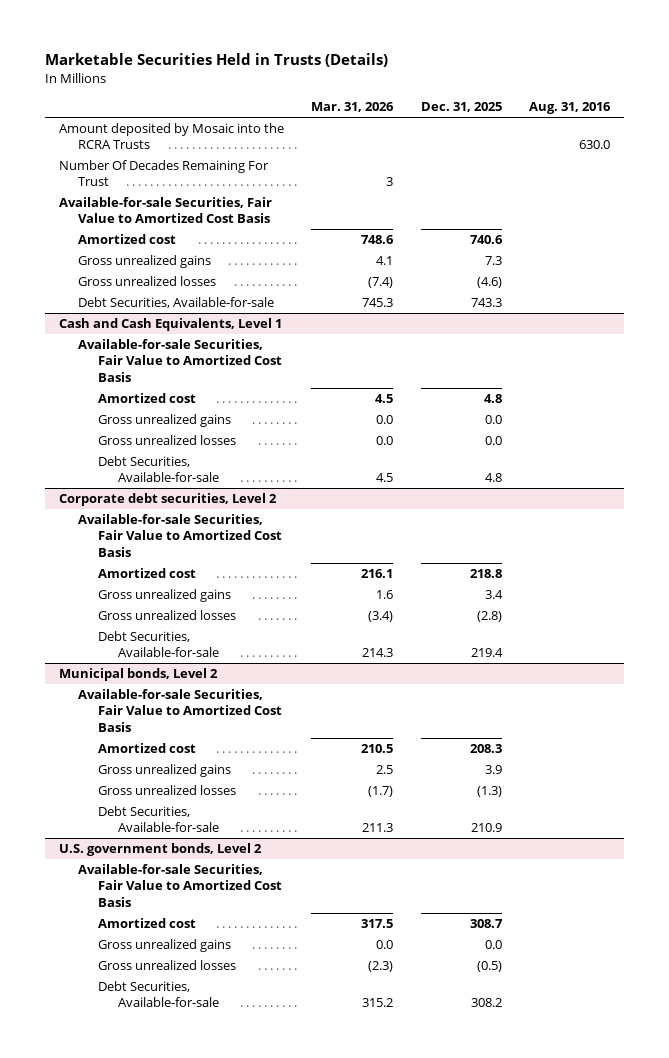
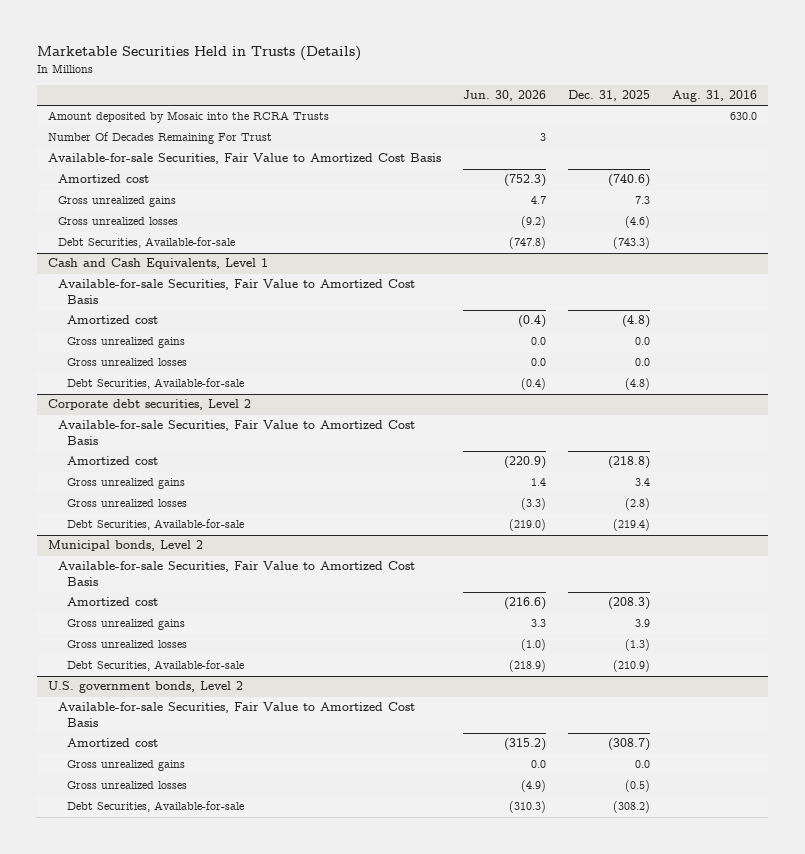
- | Mar. 31, 2026 | Dec. 31, 2025 | Aug. 31, 2016
+ | Jun. 30, 2026 | Dec. 31, 2025 | Aug. 31, 2016
- Amortized cost | 748.6 | 740.6 |
+ Amortized cost | (752.3) | (740.6) |
- Debt Securities, Available-for-sale | 745.3 | 743.3 |
+ Debt Securities, Available-for-sale | (747.8) | (743.3) |
@ Cash and Cash Equivalents, Level 1
- Amortized cost | 4.5 | 4.8 |
+ Amortized cost | (0.4) | (4.8) |
- Debt Securities, Available-for-sale | 4.5 | 4.8 |
+ Debt Securities, Available-for-sale | (0.4) | (4.8) |
@ Corporate debt securities, Level 2
- Amortized cost | 216.1 | 218.8 |
+ Amortized cost | (220.9) | (218.8) |
- Debt Securities, Available-for-sale | 214.3 | 219.4 |
+ Debt Securities, Available-for-sale | (219.0) | (219.4) |
@ Municipal bonds, Level 2
- Amortized cost | 210.5 | 208.3 |
+ Amortized cost | (216.6) | (208.3) |
- Debt Securities, Available-for-sale | 211.3 | 210.9 |
+ Debt Securities, Available-for-sale | (218.9) | (210.9) |
@ U.S. government bonds, Level 2
- Amortized cost | 317.5 | 308.7 |
+ Amortized cost | (315.2) | (308.7) |
- Debt Securities, Available-for-sale | 315.2 | 308.2 |
+ Debt Securities, Available-for-sale | (310.3) | (308.2) |

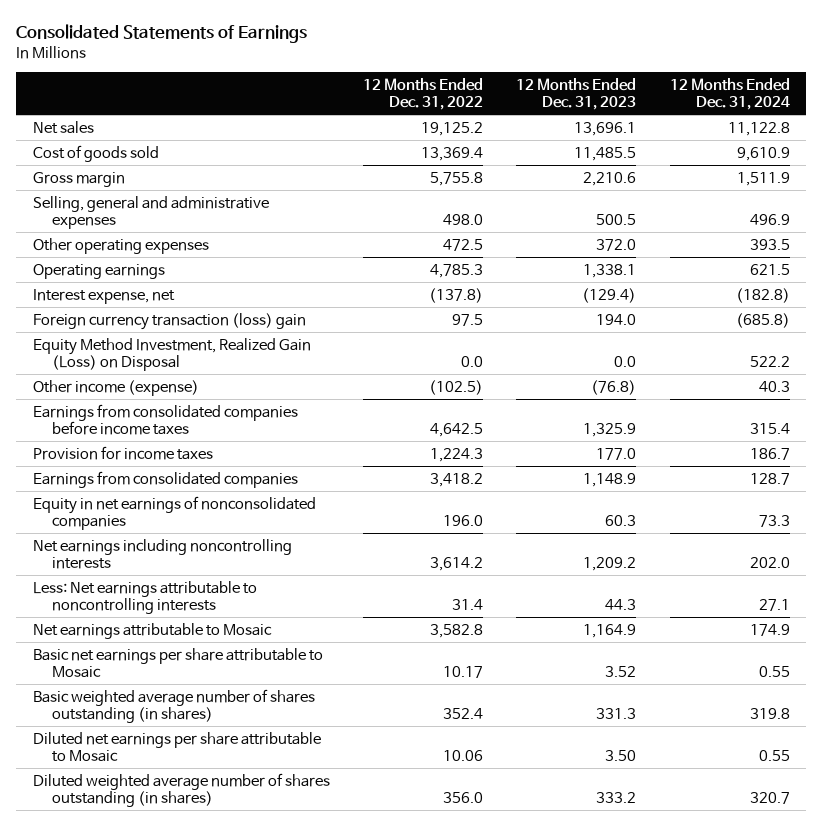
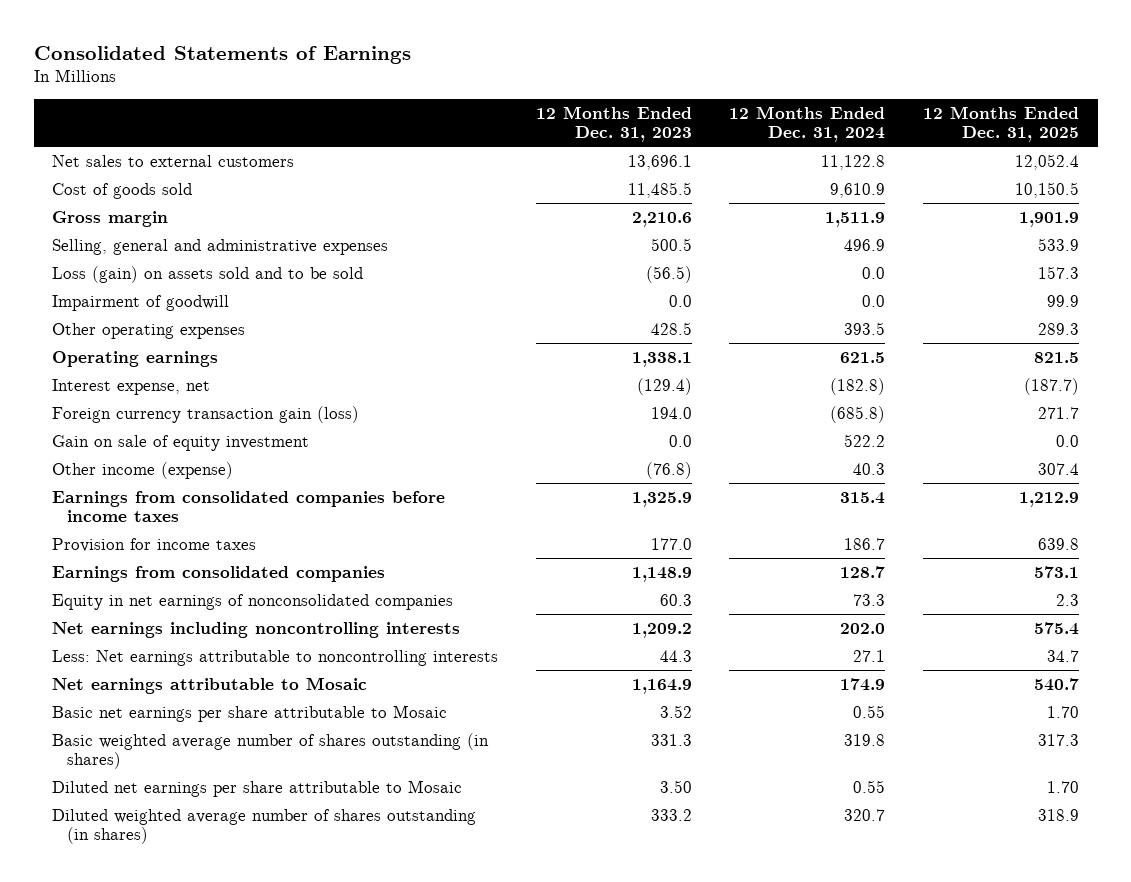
- | 12 Months Ended Dec. 31, 2022 | 12 Months Ended Dec. 31, 2023 | 12 Months Ended Dec. 31, 2024
+ | 12 Months Ended Dec. 31, 2023 | 12 Months Ended Dec. 31, 2024 | 12 Months Ended Dec. 31, 2025
- Net sales | 19,125.2 | 13,696.1 | 11,122.8
+ Net sales to external customers | 13,696.1 | 11,122.8 | 12,052.4
- Other operating expenses | 472.5 | 372.0 | 393.5
+ Loss (gain) on assets sold and to be sold | (56.5) | 0.0 | 157.3
+ Impairment of goodwill | 0.0 | 0.0 | 99.9
+ Other operating expenses | 428.5 | 393.5 | 289.3
- Foreign currency transaction (loss) gain | 97.5 | 194.0 | (685.8)
- Equity Method Investment, Realized Gain (Loss) on Disposal | 0.0 | 0.0 | 522.2
+ Foreign currency transaction gain (loss) | 194.0 | (685.8) | 271.7
+ Gain on sale of equity investment | 0.0 | 522.2 | 0.0

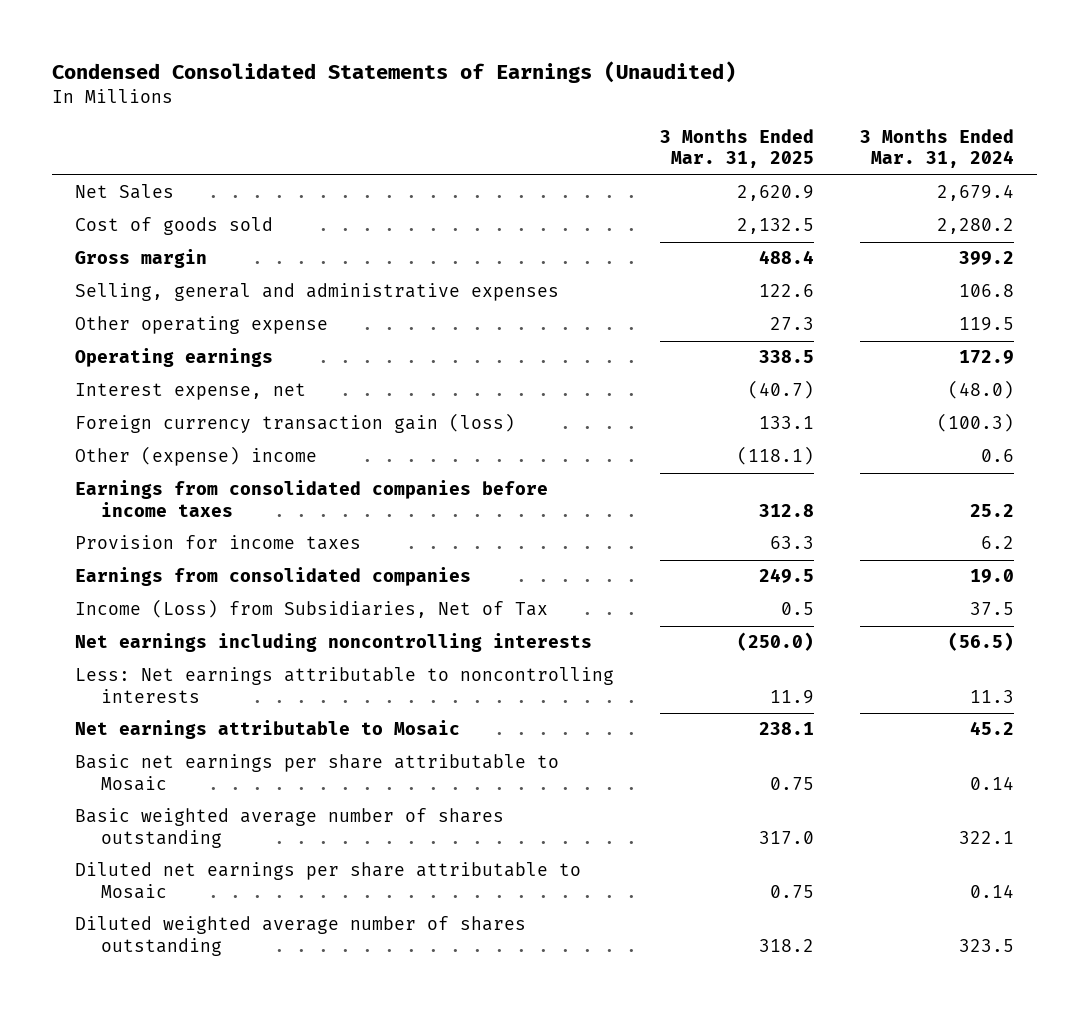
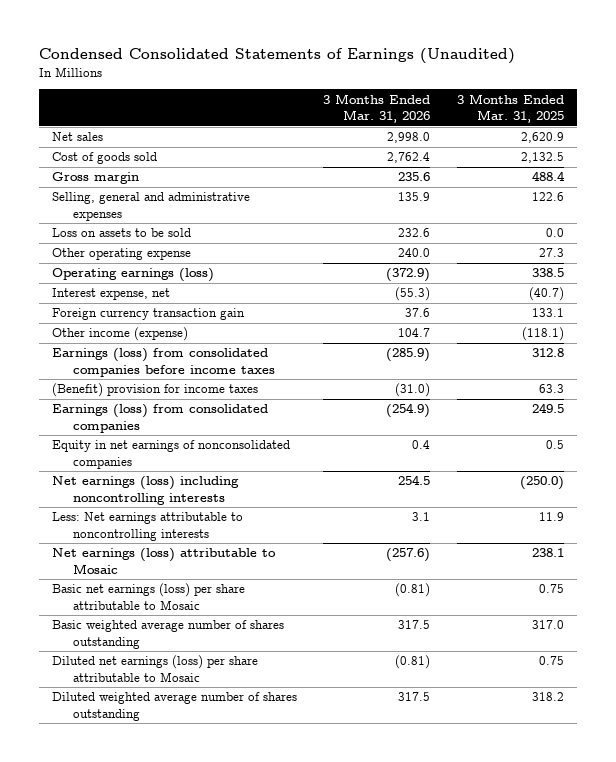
- | 3 Months Ended Mar. 31, 2025 | 3 Months Ended Mar. 31, 2024
+ | 3 Months Ended Mar. 31, 2026 | 3 Months Ended Mar. 31, 2025
- Net Sales | 2,620.9 | 2,679.4
+ Net sales | 2,998.0 | 2,620.9
+ Loss on assets to be sold | 232.6 | 0.0
- Operating earnings | 338.5 | 172.9
+ Operating earnings (loss) | (372.9) | 338.5
- Foreign currency transaction gain (loss) | 133.1 | (100.3)
- Other (expense) income | (118.1) | 0.6
- Earnings from consolidated companies before income taxes | 312.8 | 25.2
- Provision for income taxes | 63.3 | 6.2
- Earnings from consolidated companies | 249.5 | 19.0
- Income (Loss) from Subsidiaries, Net of Tax | 0.5 | 37.5
- Net earnings including noncontrolling interests | (250.0) | (56.5)
+ Foreign currency transaction gain | 37.6 | 133.1
+ Other income (expense) | 104.7 | (118.1)
+ Earnings (loss) from consolidated companies before income taxes | (285.9) | 312.8
+ (Benefit) provision for income taxes | (31.0) | 63.3
+ Earnings (loss) from consolidated companies | (254.9) | 249.5
+ Equity in net earnings of nonconsolidated companies | 0.4 | 0.5
+ Net earnings (loss) including noncontrolling interests | 254.5 | (250.0)
- Net earnings attributable to Mosaic | 238.1 | 45.2
- Basic net earnings per share attributable to Mosaic | 0.75 | 0.14
+ Net earnings (loss) attributable to Mosaic | (257.6) | 238.1
+ Basic net earnings (loss) per share attributable to Mosaic | (0.81) | 0.75
- Diluted net earnings per share attributable to Mosaic | 0.75 | 0.14
+ Diluted net earnings (loss) per share attributable to Mosaic | (0.81) | 0.75

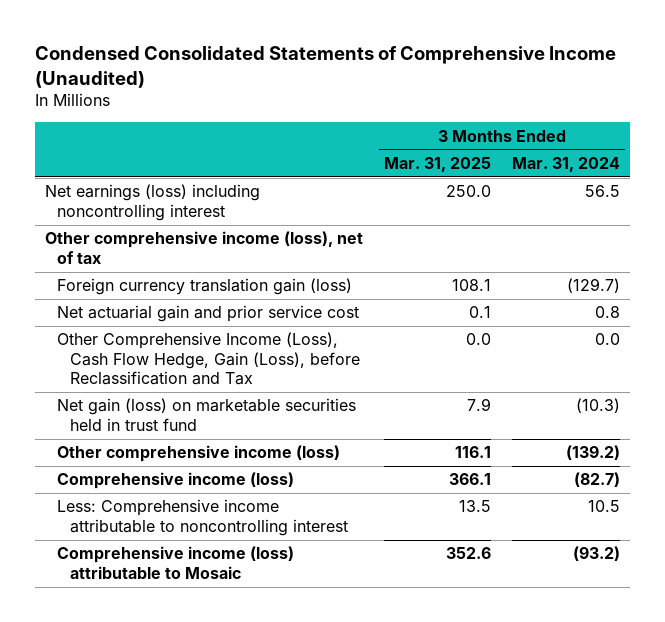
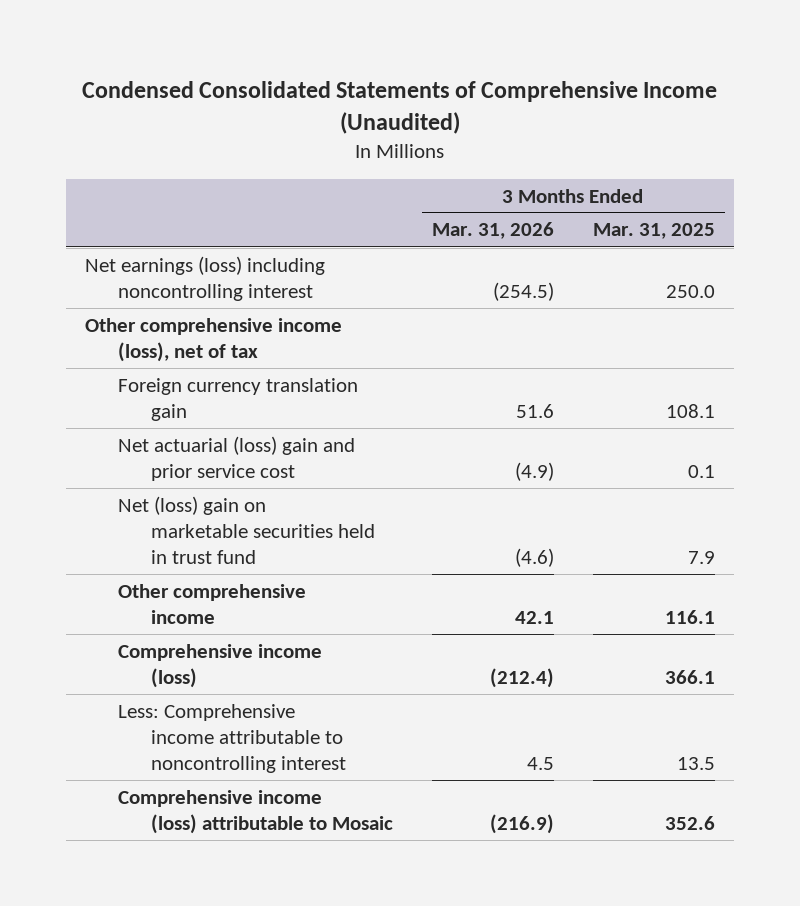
- | 3 Months Ended Mar. 31, 2025 | 3 Months Ended Mar. 31, 2024
+ | 3 Months Ended Mar. 31, 2026 | 3 Months Ended Mar. 31, 2025
- Foreign currency translation gain (loss) | 108.1 | (129.7)
- Net actuarial gain and prior service cost | 0.1 | 0.8
- Other Comprehensive Income (Loss), Cash Flow Hedge, Gain (Loss), before Reclassification and Tax | 0.0 | 0.0
- Net gain (loss) on marketable securities held in trust fund | 7.9 | (10.3)
- Other comprehensive income (loss) | 116.1 | (139.2)
+ Foreign currency translation gain | 51.6 | 108.1
+ Net actuarial (loss) gain and prior service cost | (4.9) | 0.1
+ Net (loss) gain on marketable securities held in trust fund | (4.6) | 7.9
+ Other comprehensive income | 42.1 | 116.1

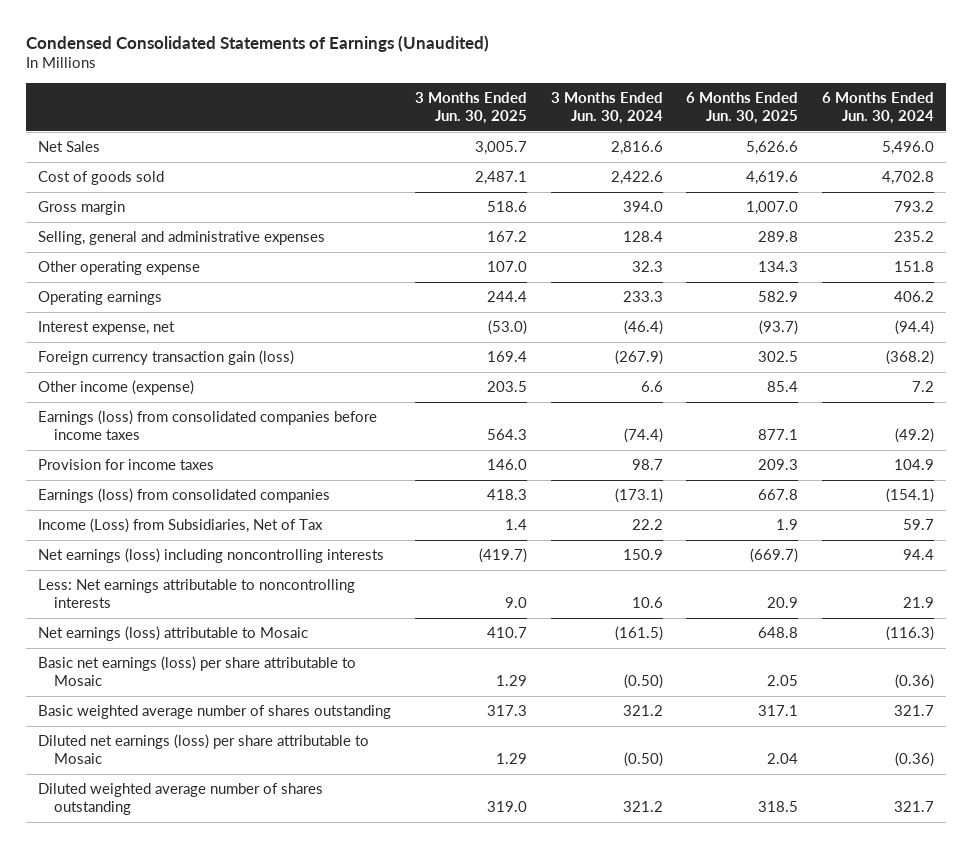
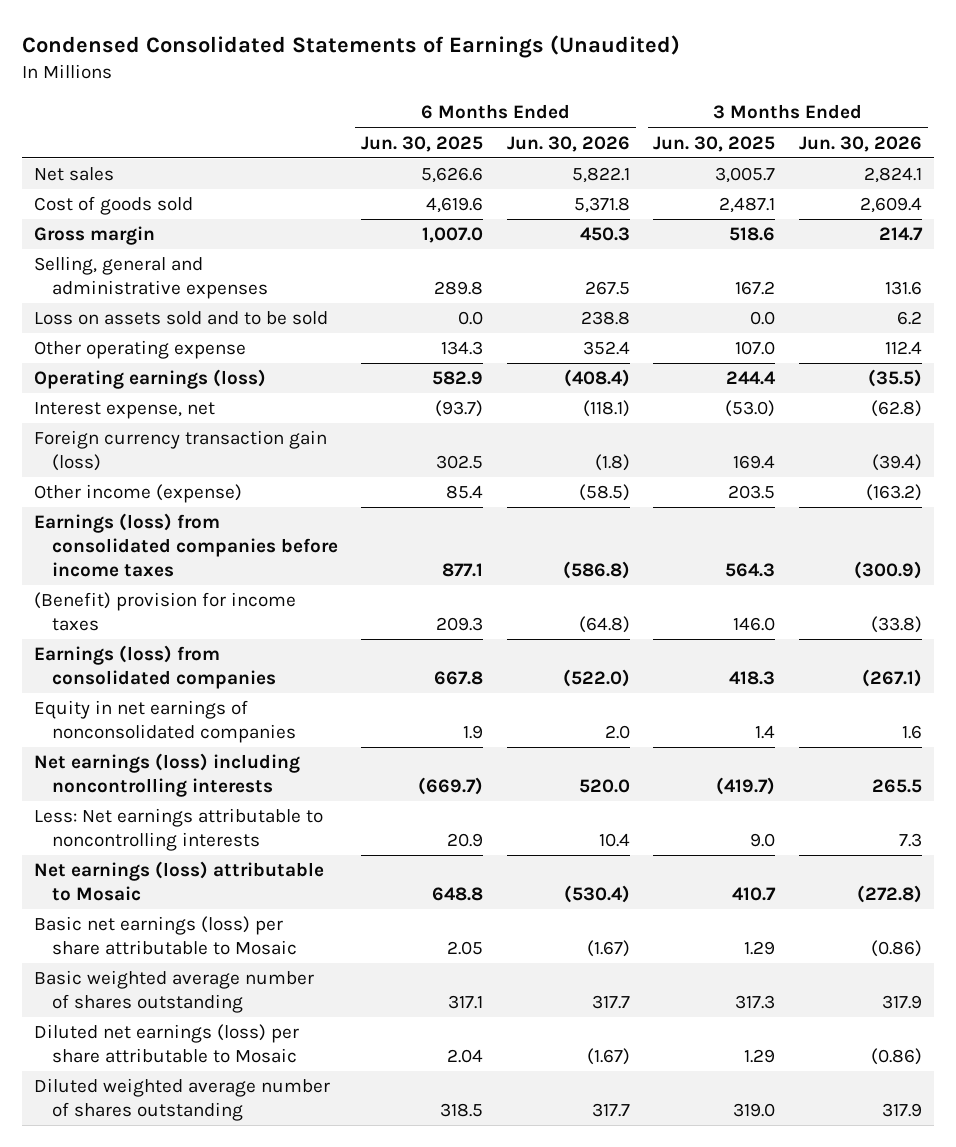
- | 3 Months Ended Jun. 30, 2025 | 3 Months Ended Jun. 30, 2024 | 6 Months Ended Jun. 30, 2025 | 6 Months Ended Jun. 30, 2024
+ | 6 Months Ended Jun. 30, 2025 | 6 Months Ended Jun. 30, 2026 | 3 Months Ended Jun. 30, 2025 | 3 Months Ended Jun. 30, 2026
- Net Sales | 3,005.7 | 2,816.6 | 5,626.6 | 5,496.0
+ Net sales | 5,626.6 | 5,822.1 | 3,005.7 | 2,824.1
+ Loss on assets sold and to be sold | 0.0 | 238.8 | 0.0 | 6.2
- Operating earnings | 244.4 | 233.3 | 582.9 | 406.2
+ Operating earnings (loss) | 582.9 | (408.4) | 244.4 | (35.5)
- Provision for income taxes | 146.0 | 98.7 | 209.3 | 104.9
+ (Benefit) provision for income taxes | 209.3 | (64.8) | 146.0 | (33.8)
- Income (Loss) from Subsidiaries, Net of Tax | 1.4 | 22.2 | 1.9 | 59.7
+ Equity in net earnings of nonconsolidated companies | 1.9 | 2.0 | 1.4 | 1.6

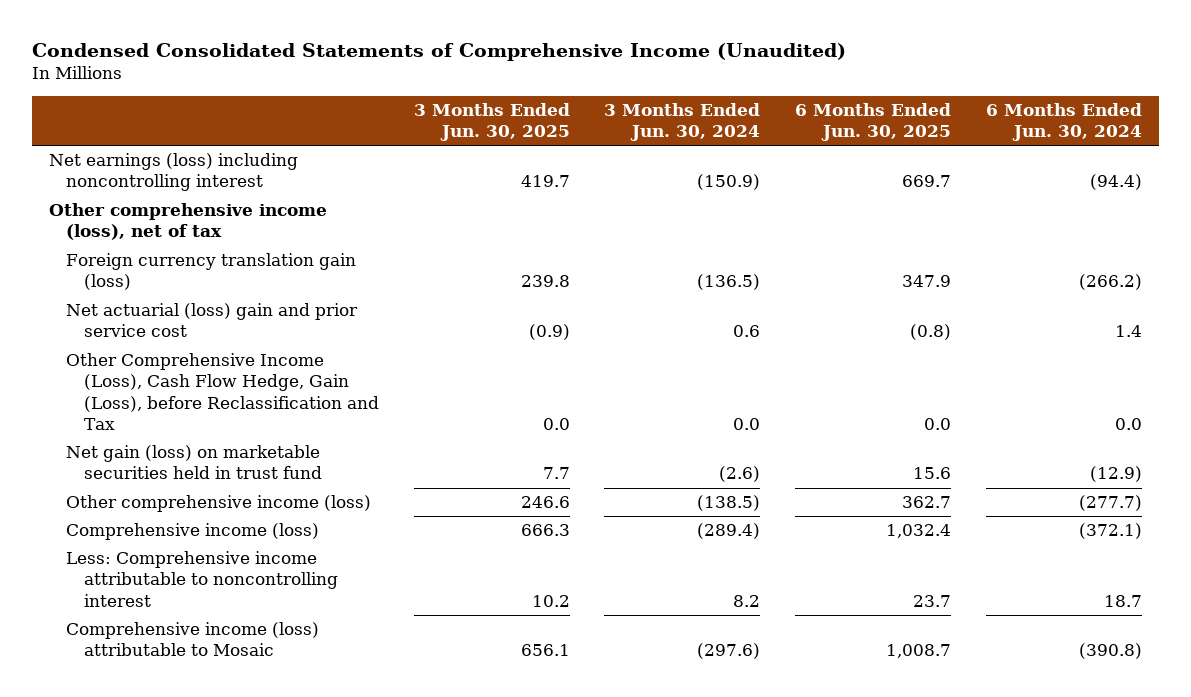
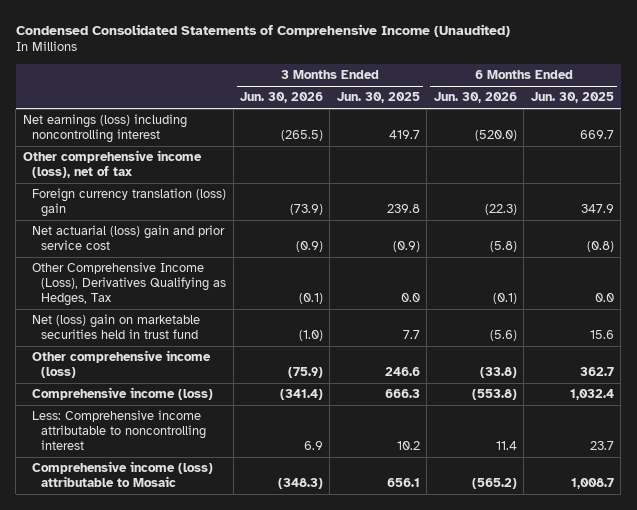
- | 3 Months Ended Jun. 30, 2025 | 3 Months Ended Jun. 30, 2024 | 6 Months Ended Jun. 30, 2025 | 6 Months Ended Jun. 30, 2024
+ | 3 Months Ended Jun. 30, 2026 | 3 Months Ended Jun. 30, 2025 | 6 Months Ended Jun. 30, 2026 | 6 Months Ended Jun. 30, 2025
- Foreign currency translation gain (loss) | 239.8 | (136.5) | 347.9 | (266.2)
+ Foreign currency translation (loss) gain | (73.9) | 239.8 | (22.3) | 347.9
- Other Comprehensive Income (Loss), Cash Flow Hedge, Gain (Loss), before Reclassification and Tax | 0.0 | 0.0 | 0.0 | 0.0
- Net gain (loss) on marketable securities held in trust fund | 7.7 | (2.6) | 15.6 | (12.9)
+ Other Comprehensive Income (Loss), Derivatives Qualifying as Hedges, Tax | (0.1) | 0.0 | (0.1) | 0.0
+ Net (loss) gain on marketable securities held in trust fund | (1.0) | 7.7 | (5.6) | 15.6

